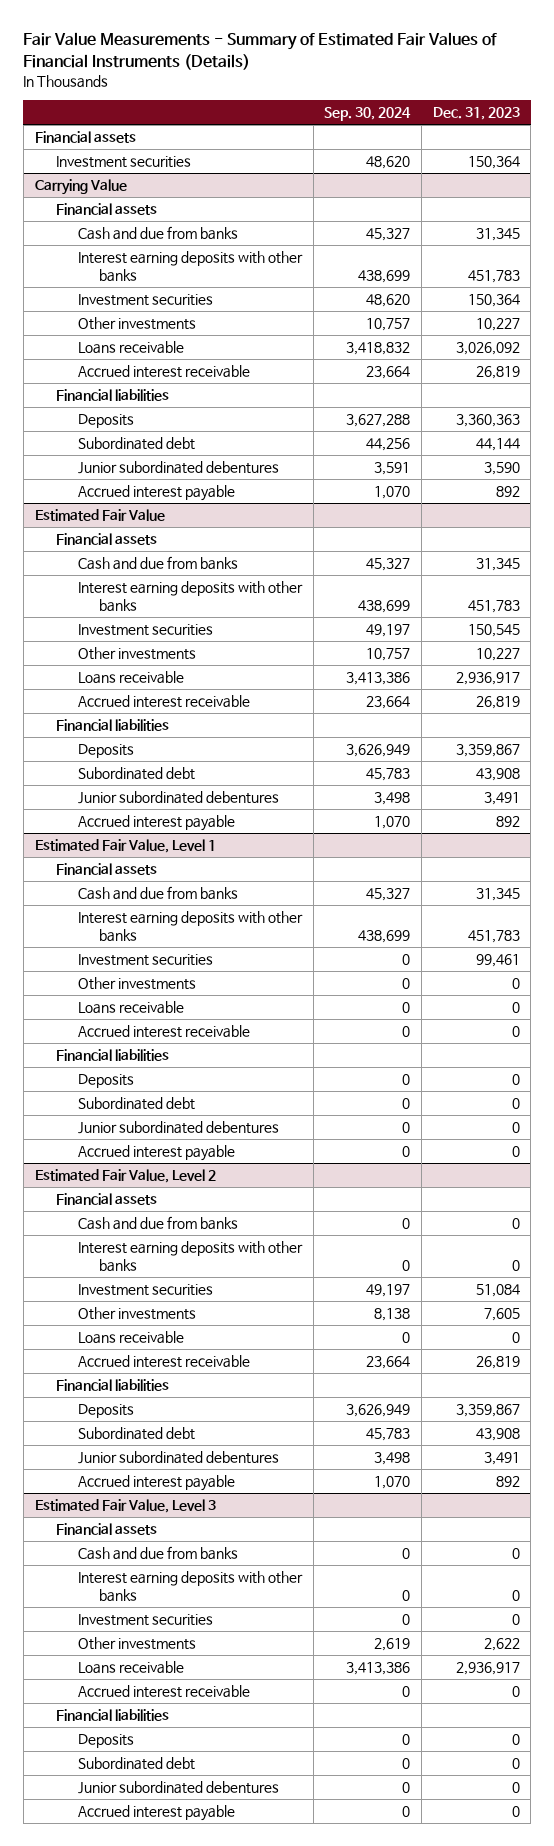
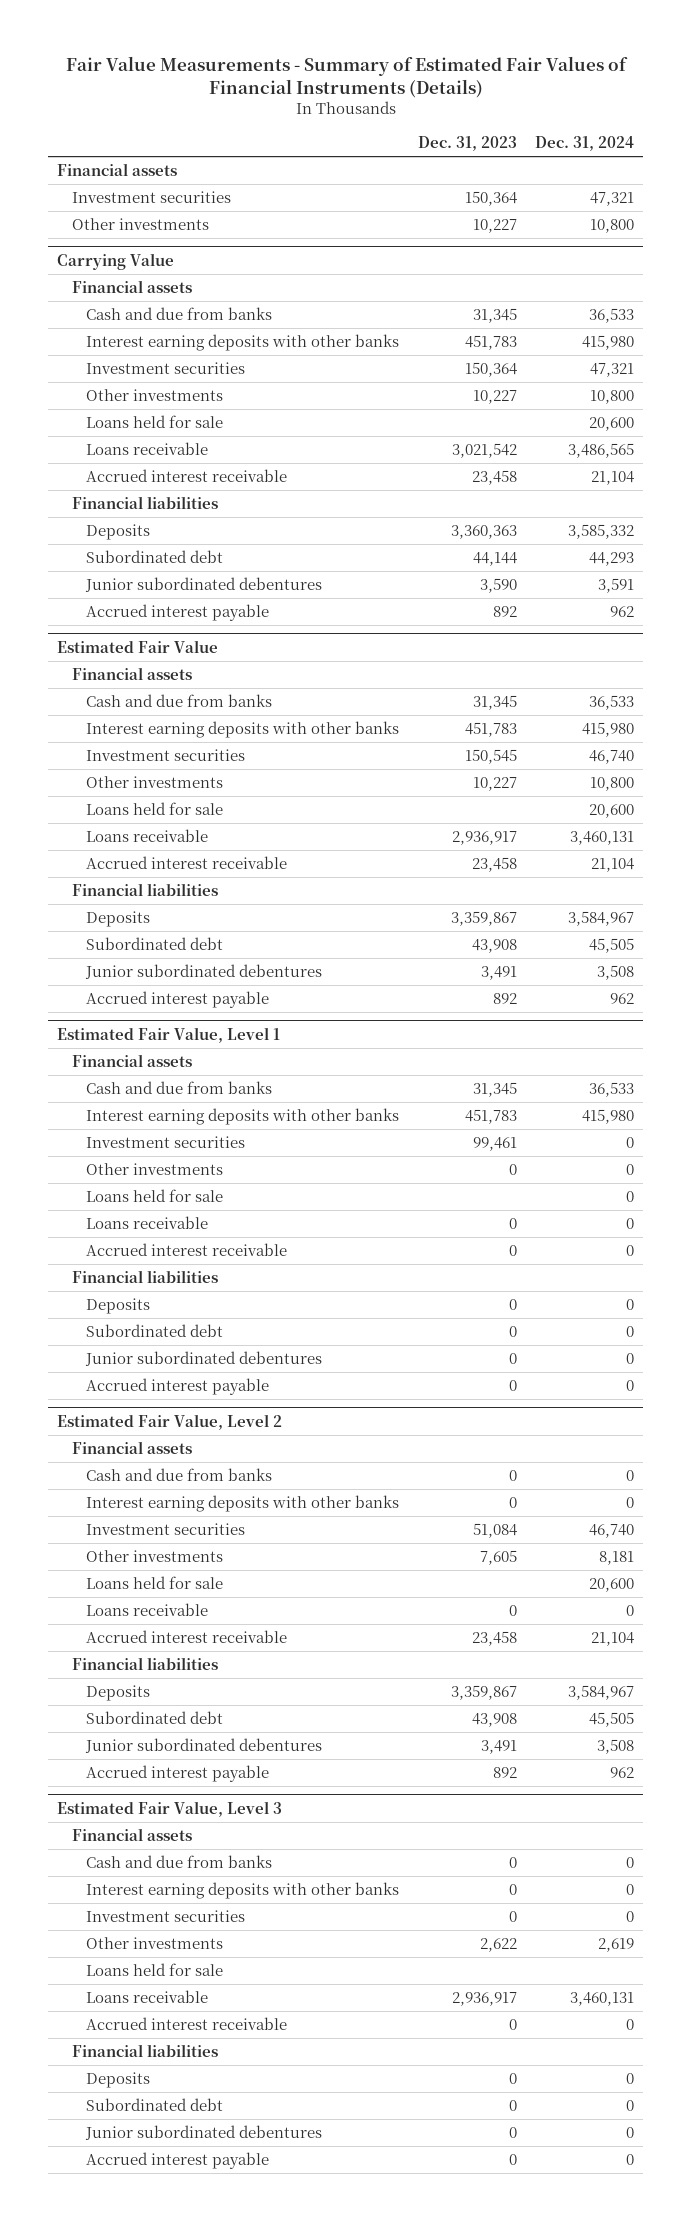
- | Sep. 30, 2024 | Dec. 31, 2023
+ | Dec. 31, 2023 | Dec. 31, 2024
+ Other investments | 10,227 | 10,800
@ Carrying Value
- Loans receivable | 3,418,832 | 3,026,092
- Accrued interest receivable | 23,664 | 26,819
+ Loans held for sale | | 20,600
+ Loans receivable | 3,021,542 | 3,486,565
+ Accrued interest receivable | 23,458 | 21,104
@ Estimated Fair Value
+ Loans held for sale | | 20,600
- Accrued interest receivable | 23,664 | 26,819
+ Accrued interest receivable | 23,458 | 21,104
@ Estimated Fair Value, Level 1
+ Loans held for sale | | 0
@ Estimated Fair Value, Level 2
+ Loans held for sale | | 20,600
- Accrued interest receivable | 23,664 | 26,819
+ Accrued interest receivable | 23,458 | 21,104
@ Estimated Fair Value, Level 3
+ Loans held for sale

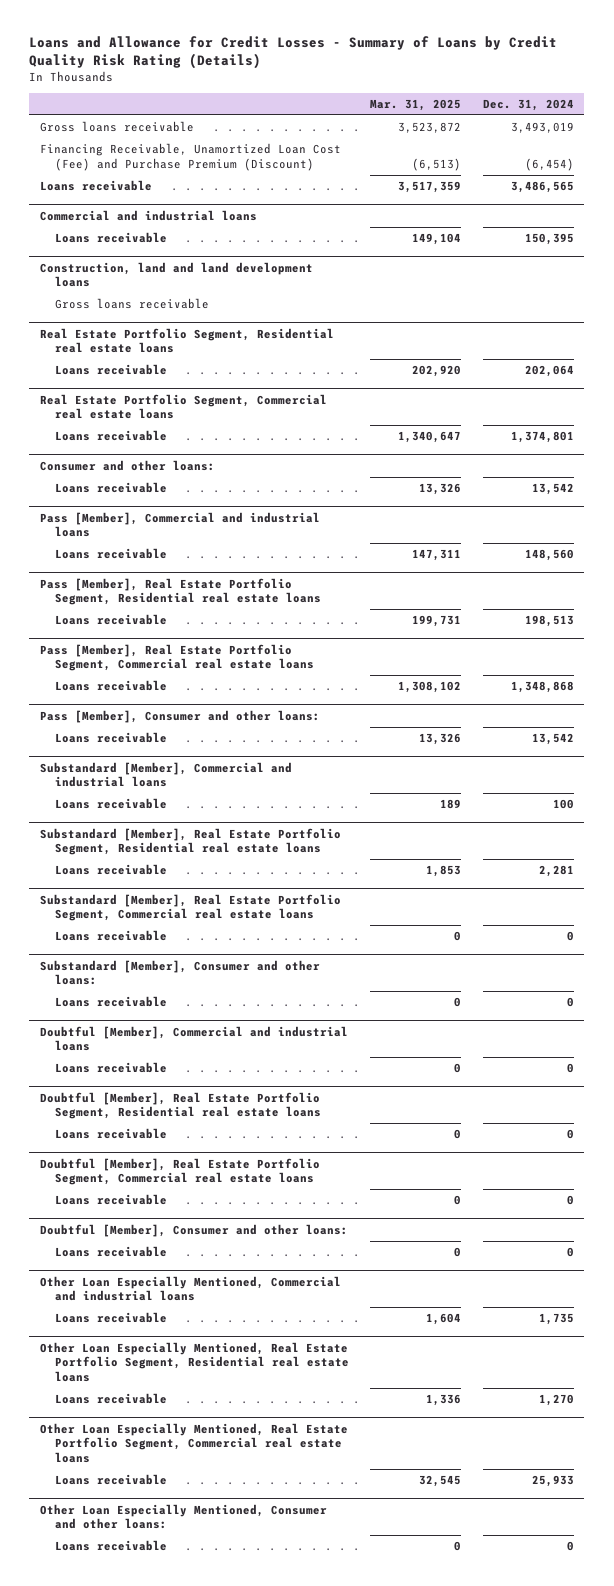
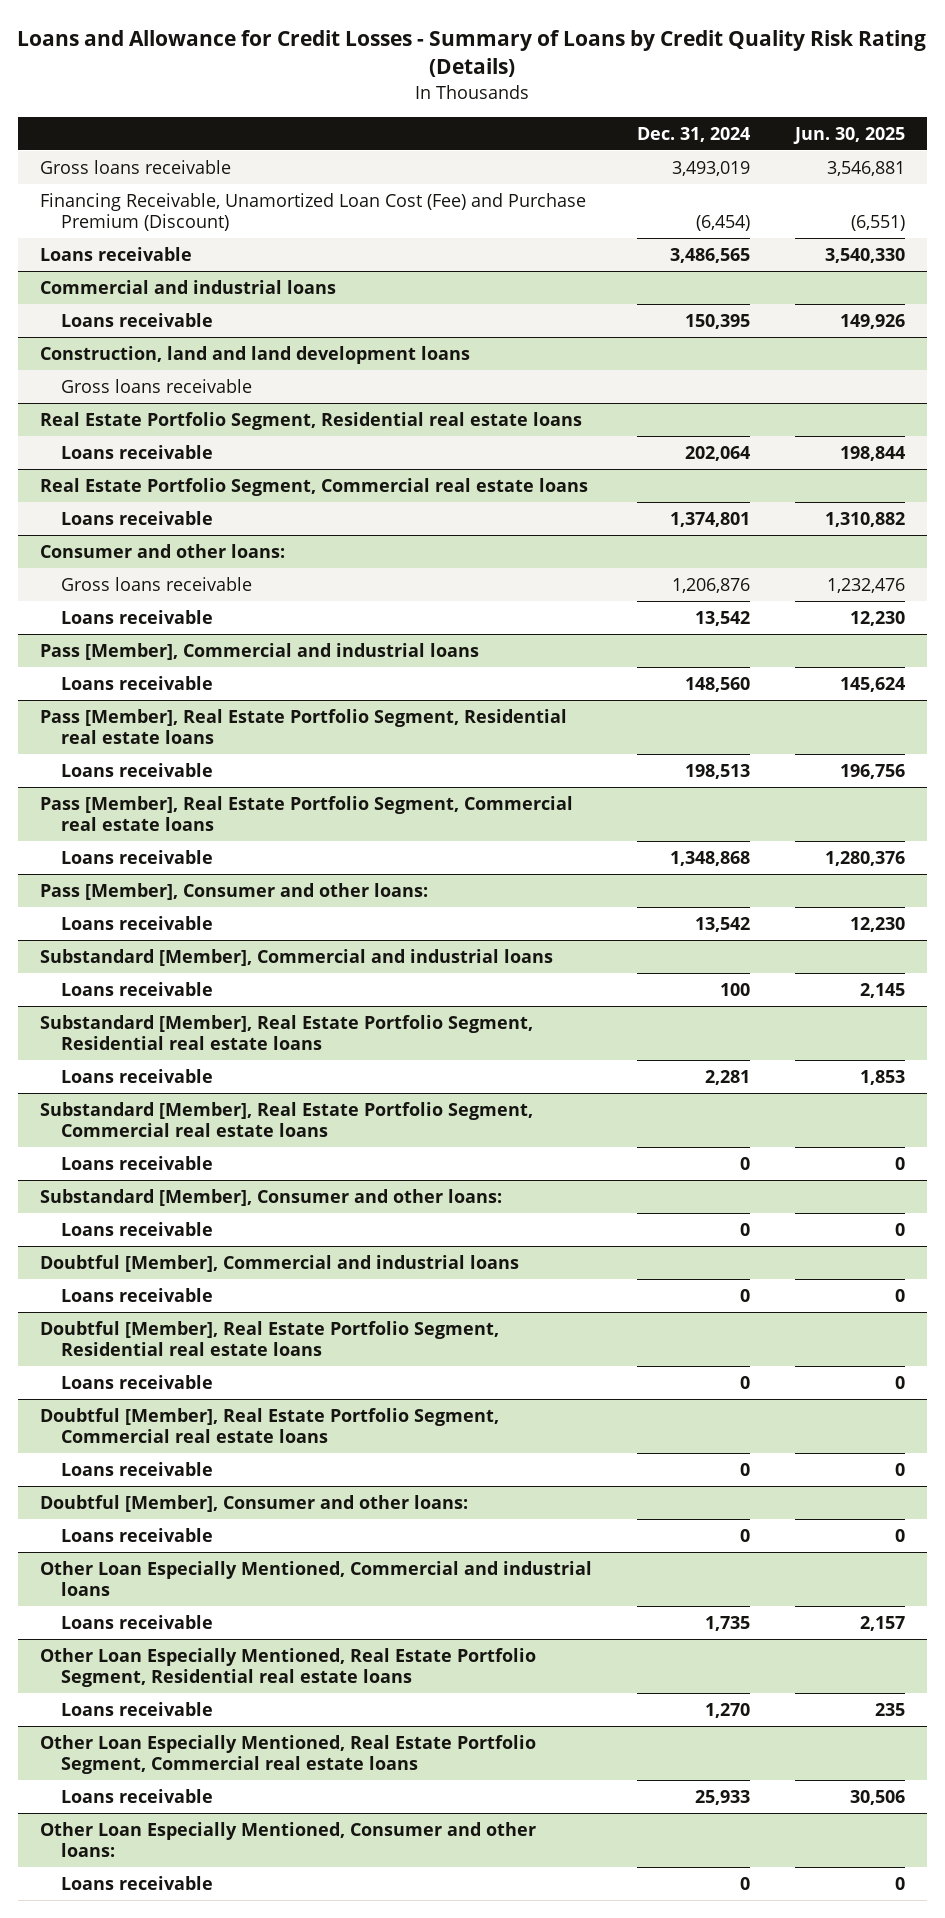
- | Mar. 31, 2025 | Dec. 31, 2024
+ | Dec. 31, 2024 | Jun. 30, 2025
@ Consumer and other loans:
+ Gross loans receivable | 1,206,876 | 1,232,476

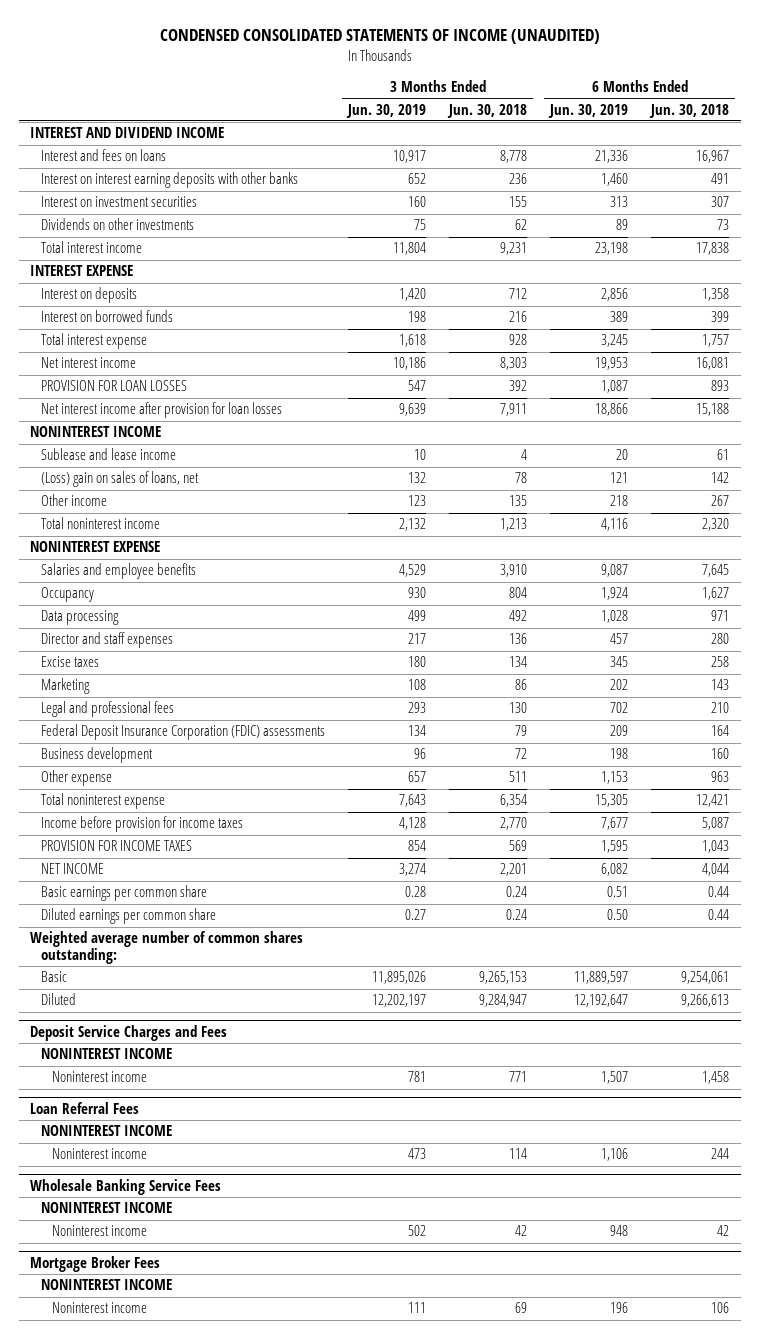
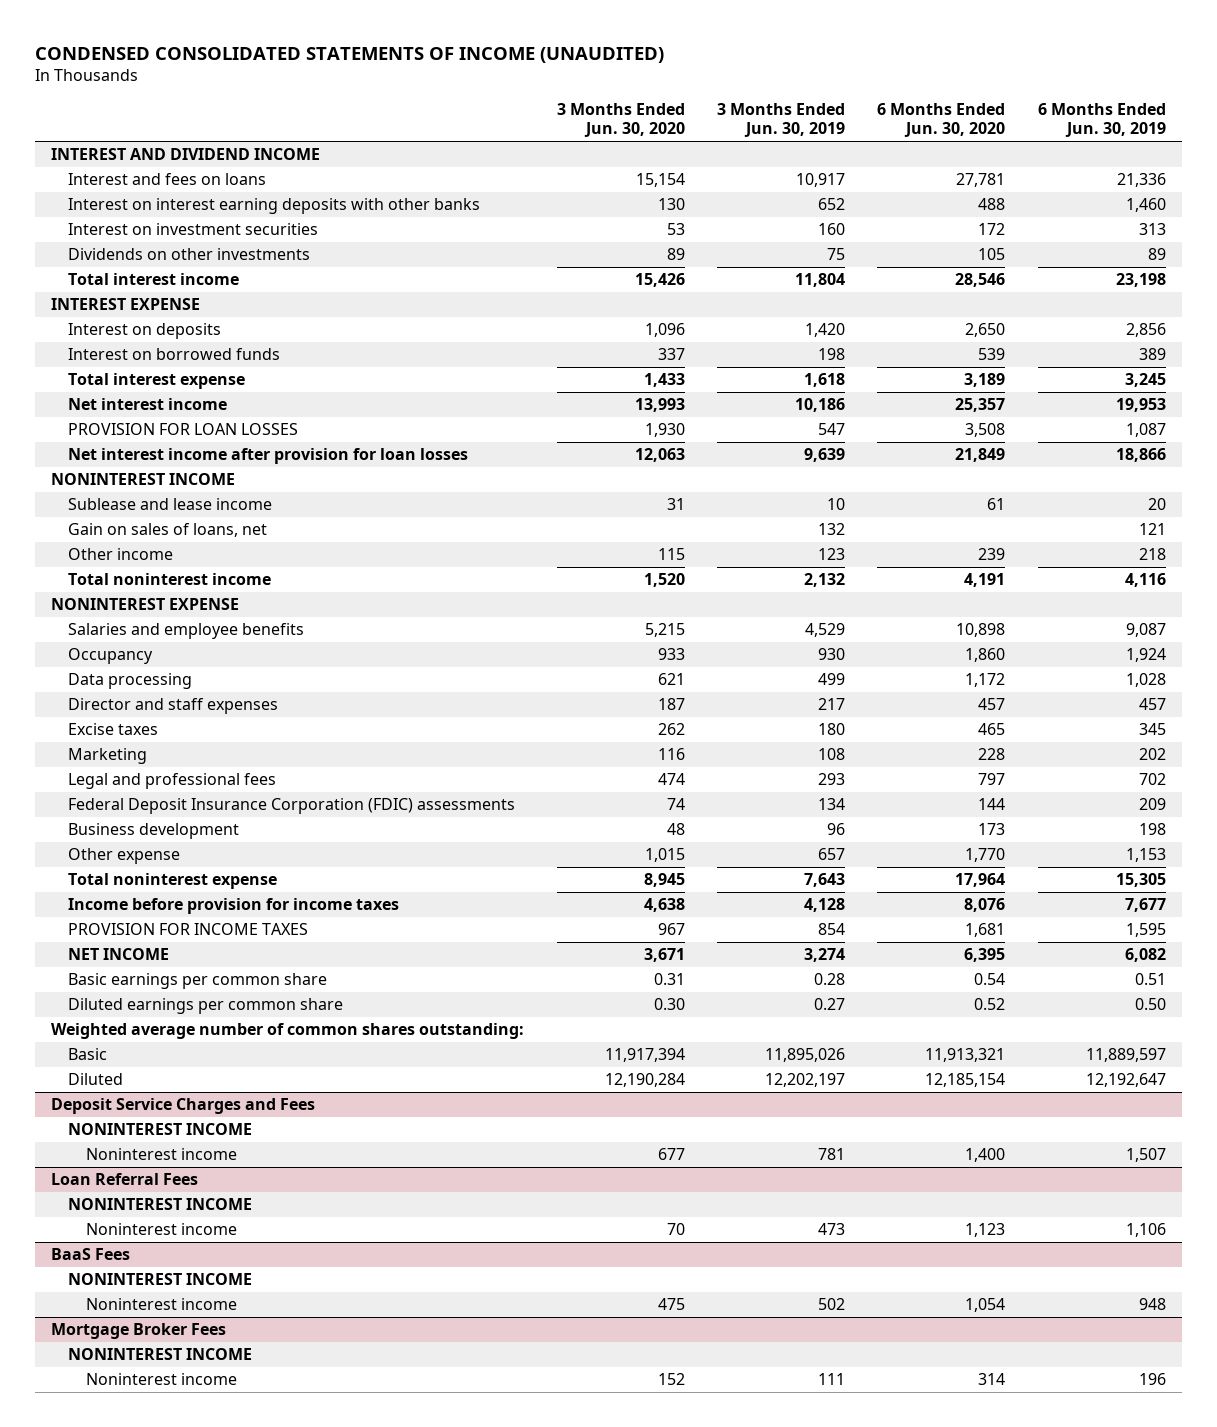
- | 3 Months Ended Jun. 30, 2019 | 3 Months Ended Jun. 30, 2018 | 6 Months Ended Jun. 30, 2019 | 6 Months Ended Jun. 30, 2018
+ | 3 Months Ended Jun. 30, 2020 | 3 Months Ended Jun. 30, 2019 | 6 Months Ended Jun. 30, 2020 | 6 Months Ended Jun. 30, 2019
- (Loss) gain on sales of loans, net | 132 | 78 | 121 | 142
+ Gain on sales of loans, net | | 132 | | 121
- Wholesale Banking Service Fees
+ BaaS Fees

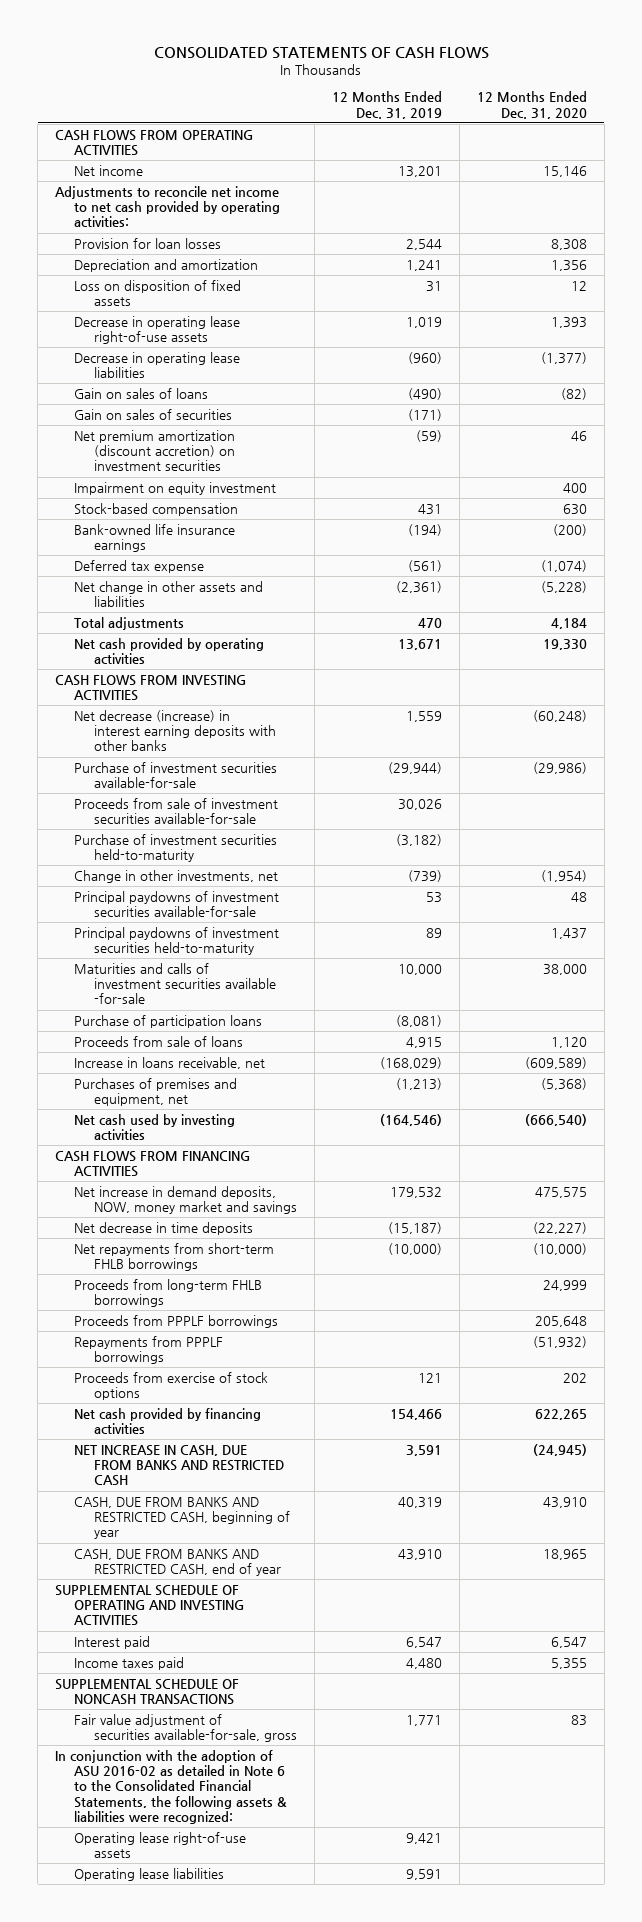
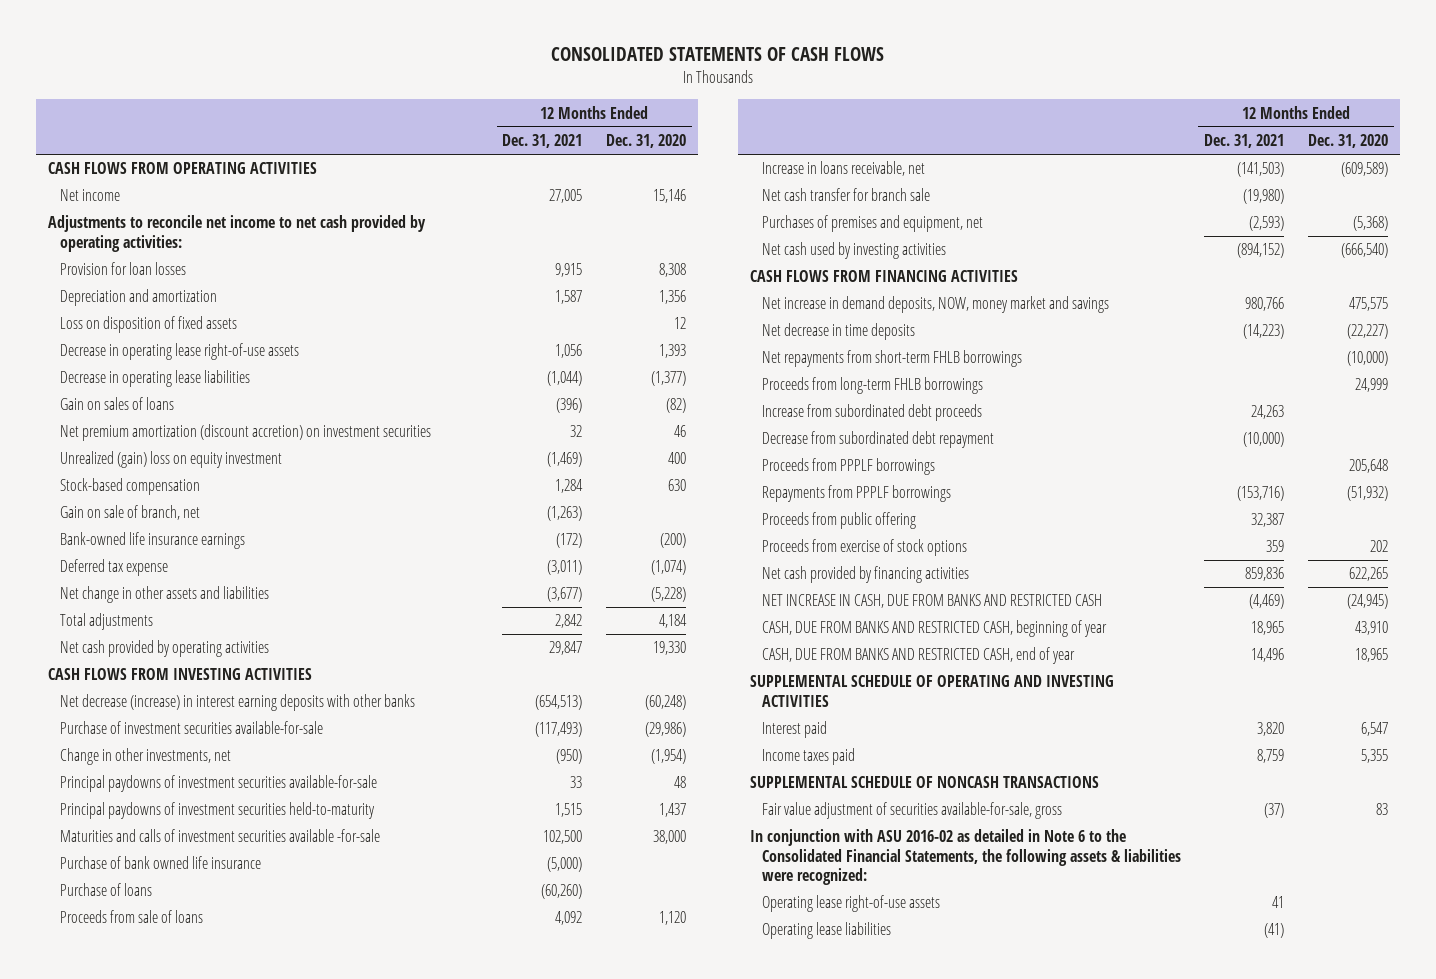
- | 12 Months Ended Dec. 31, 2019 | 12 Months Ended Dec. 31, 2020
+ | 12 Months Ended Dec. 31, 2021 | 12 Months Ended Dec. 31, 2020
- Gain on sales of securities | (171) |
- Impairment on equity investment | | 400
+ Unrealized (gain) loss on equity investment | (1,469) | 400
+ Gain on sale of branch, net | (1,263) |
- Proceeds from sale of investment securities available-for-sale | 30,026 |
- Purchase of investment securities held-to-maturity | (3,182) |
- Purchase of participation loans | (8,081) |
+ Purchase of bank owned life insurance | (5,000) |
+ Purchase of loans | (60,260) |
+ Net cash transfer for branch sale | (19,980) |
+ Increase from subordinated debt proceeds | 24,263 |
+ Decrease from subordinated debt repayment | (10,000) |
+ Proceeds from public offering | 32,387 |
- In conjunction with the adoption of ASU 2016-02 as detailed in Note 6 to the Consolidated Financial Statements, the following assets & liabilities were recognized:
+ In conjunction with ASU 2016-02 as detailed in Note 6 to the Consolidated Financial Statements, the following assets & liabilities were recognized:

